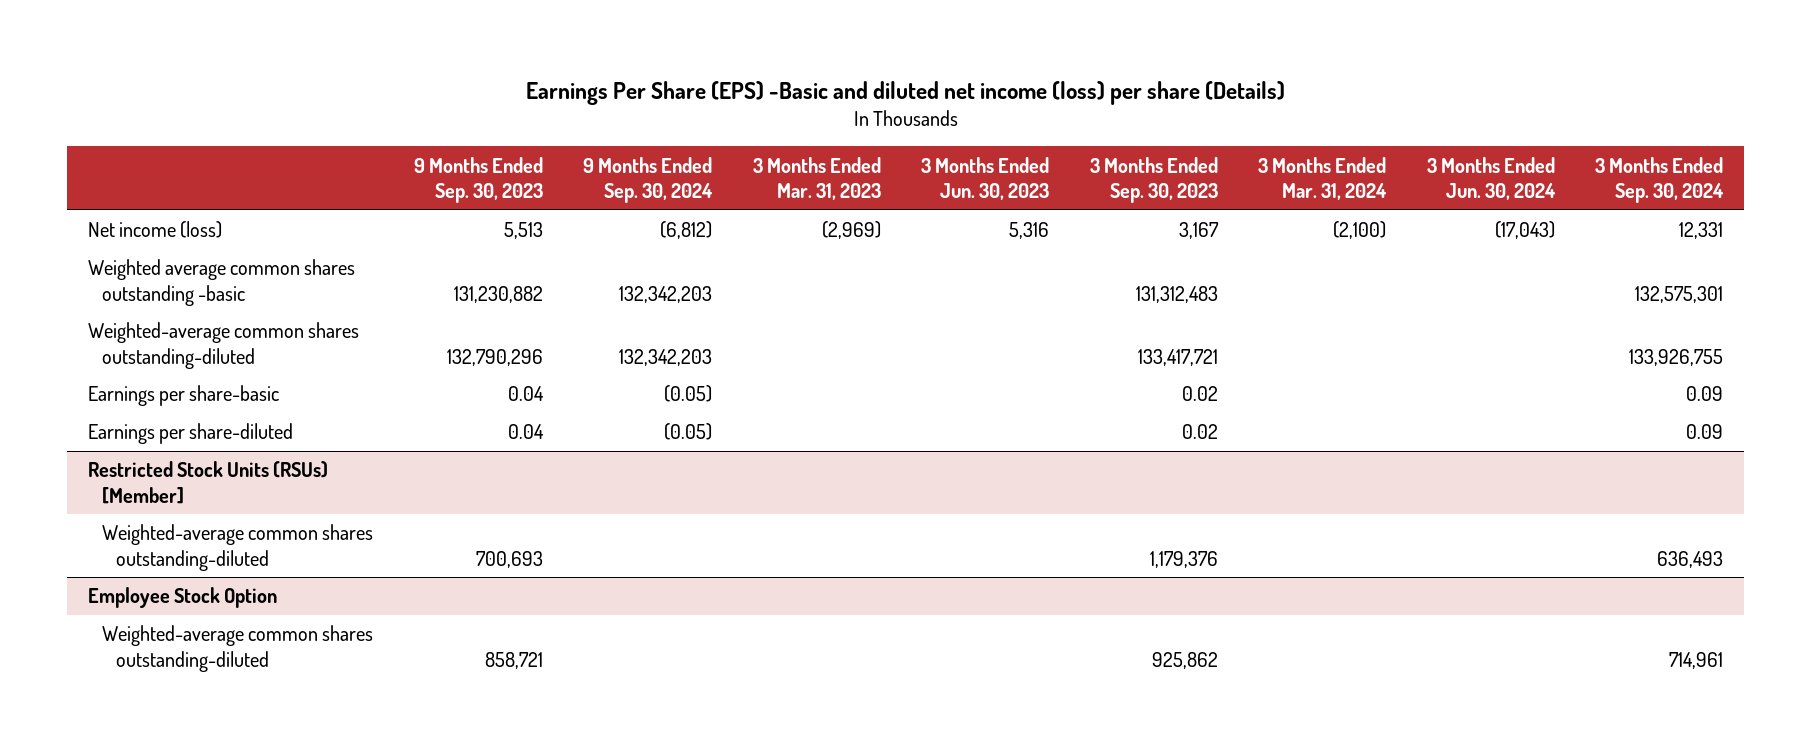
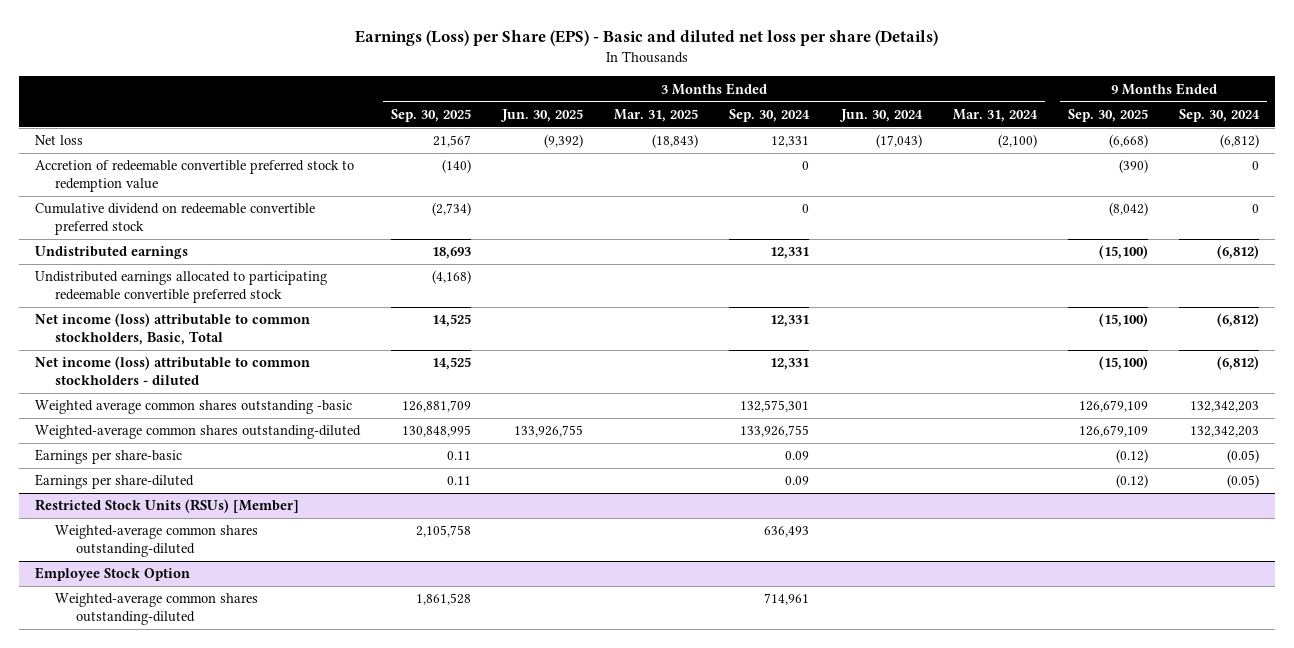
- Earnings Per Share (EPS) -Basic and diluted net income (loss) per share (Details)
+ Earnings (Loss) per Share (EPS) - Basic and diluted net loss per share (Details)
- | 9 Months Ended Sep. 30, 2023 | 9 Months Ended Sep. 30, 2024 | 3 Months Ended Mar. 31, 2023 | 3 Months Ended Jun. 30, 2023 | 3 Months Ended Sep. 30, 2023 | 3 Months Ended Mar. 31, 2024 | 3 Months Ended Jun. 30, 2024 | 3 Months Ended Sep. 30, 2024
+ | 3 Months Ended Sep. 30, 2025 | 3 Months Ended Jun. 30, 2025 | 3 Months Ended Mar. 31, 2025 | 3 Months Ended Sep. 30, 2024 | 3 Months Ended Jun. 30, 2024 | 3 Months Ended Mar. 31, 2024 | 9 Months Ended Sep. 30, 2025 | 9 Months Ended Sep. 30, 2024
- Net income (loss) | 5,513 | (6,812) | (2,969) | 5,316 | 3,167 | (2,100) | (17,043) | 12,331
+ Net loss | 21,567 | (9,392) | (18,843) | 12,331 | (17,043) | (2,100) | (6,668) | (6,812)
+ Accretion of redeemable convertible preferred stock to redemption value | (140) | | | 0 | | | (390) | 0
+ Cumulative dividend on redeemable convertible preferred stock | (2,734) | | | 0 | | | (8,042) | 0
+ Undistributed earnings | 18,693 | | | 12,331 | | | (15,100) | (6,812)
+ Undistributed earnings allocated to participating redeemable convertible preferred stock | (4,168) | | | | | | |
+ Net income (loss) attributable to common stockholders, Basic, Total | 14,525 | | | 12,331 | | | (15,100) | (6,812)
+ Net income (loss) attributable to common stockholders - diluted | 14,525 | | | 12,331 | | | (15,100) | (6,812)

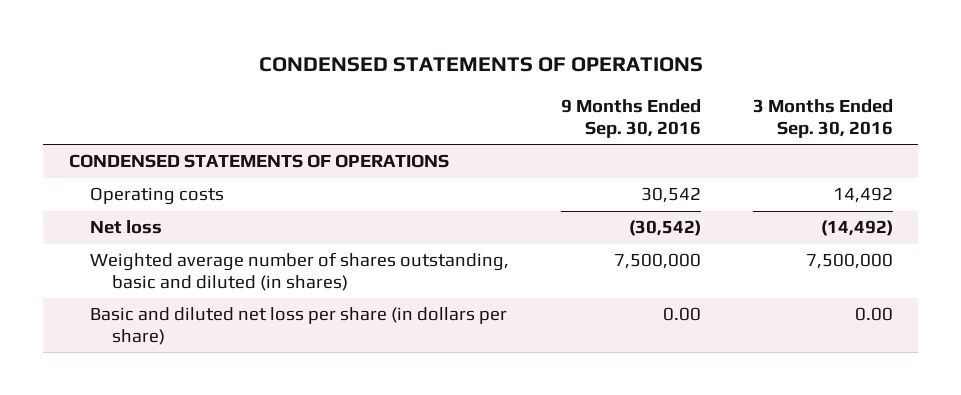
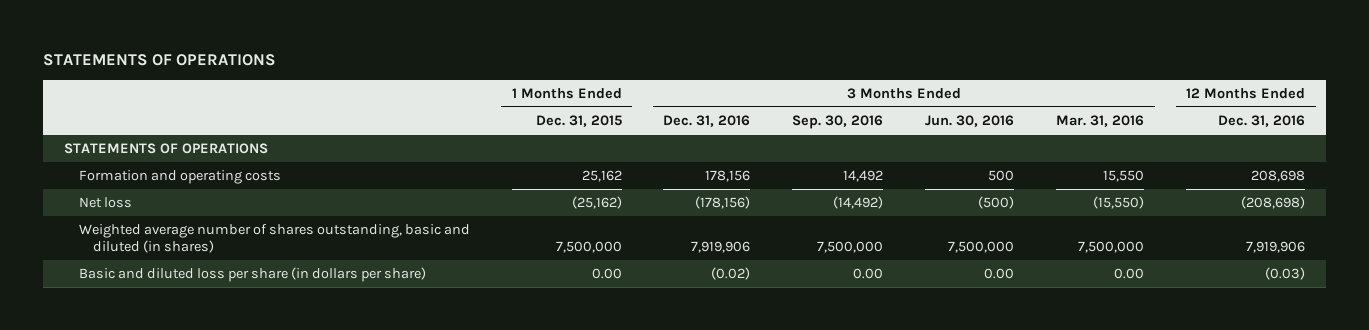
- CONDENSED STATEMENTS OF OPERATIONS
+ STATEMENTS OF OPERATIONS
- | 9 Months Ended Sep. 30, 2016 | 3 Months Ended Sep. 30, 2016
+ | 1 Months Ended Dec. 31, 2015 | 3 Months Ended Dec. 31, 2016 | 3 Months Ended Sep. 30, 2016 | 3 Months Ended Jun. 30, 2016 | 3 Months Ended Mar. 31, 2016 | 12 Months Ended Dec. 31, 2016
- CONDENSED STATEMENTS OF OPERATIONS
- Operating costs | 30,542 | 14,492
+ STATEMENTS OF OPERATIONS
+ Formation and operating costs | 25,162 | 178,156 | 14,492 | 500 | 15,550 | 208,698
- Basic and diluted net loss per share (in dollars per share) | 0.00 | 0.00
+ Basic and diluted loss per share (in dollars per share) | 0.00 | (0.02) | 0.00 | 0.00 | 0.00 | (0.03)

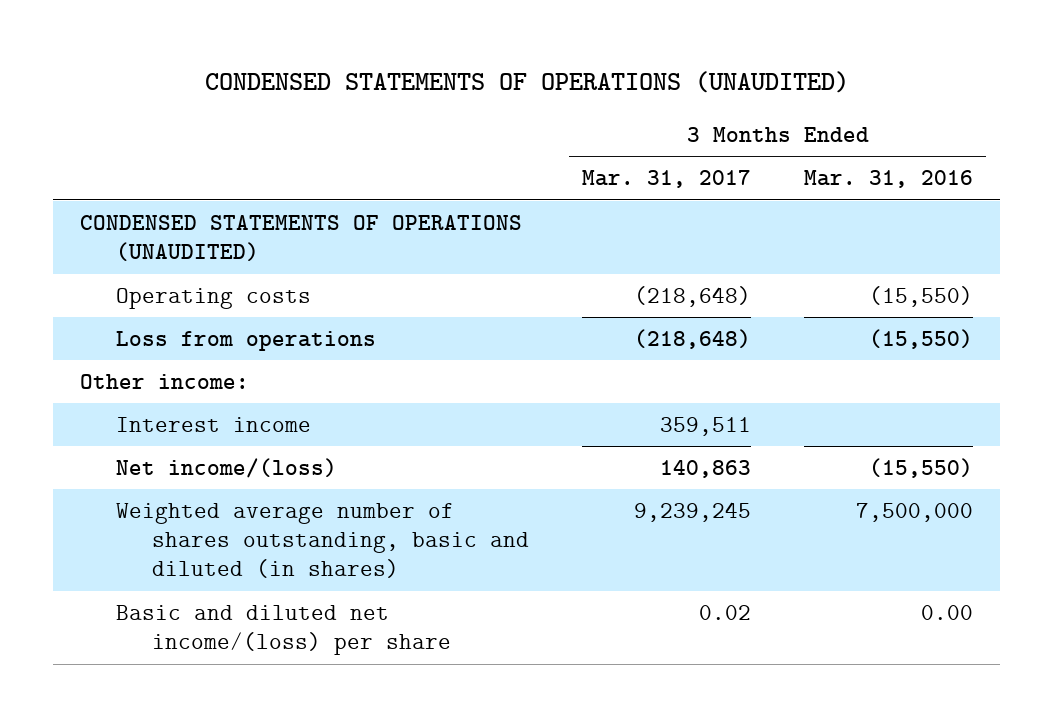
- STATEMENTS OF OPERATIONS
+ CONDENSED STATEMENTS OF OPERATIONS (UNAUDITED)
- | 1 Months Ended Dec. 31, 2015 | 3 Months Ended Dec. 31, 2016 | 3 Months Ended Sep. 30, 2016 | 3 Months Ended Jun. 30, 2016 | 3 Months Ended Mar. 31, 2016 | 12 Months Ended Dec. 31, 2016
+ | 3 Months Ended Mar. 31, 2017 | 3 Months Ended Mar. 31, 2016
- STATEMENTS OF OPERATIONS
- Formation and operating costs | 25,162 | 178,156 | 14,492 | 500 | 15,550 | 208,698
- Net loss | (25,162) | (178,156) | (14,492) | (500) | (15,550) | (208,698)
+ CONDENSED STATEMENTS OF OPERATIONS (UNAUDITED)
+ Operating costs | (218,648) | (15,550)
+ Loss from operations | (218,648) | (15,550)
+ Other income:
+ Interest income | 359,511 |
+ Net income/(loss) | 140,863 | (15,550)
- Basic and diluted loss per share (in dollars per share) | 0.00 | (0.02) | 0.00 | 0.00 | 0.00 | (0.03)
+ Basic and diluted net income/(loss) per share | 0.02 | 0.00

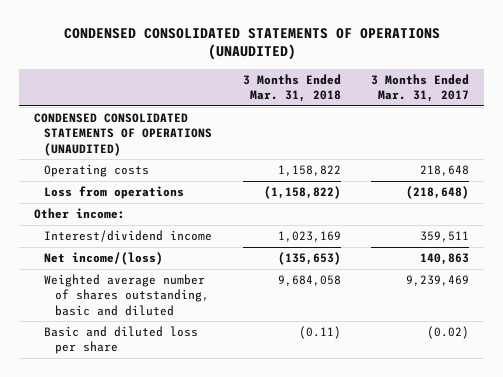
- CONDENSED STATEMENTS OF OPERATIONS (UNAUDITED)
+ CONDENSED CONSOLIDATED STATEMENTS OF OPERATIONS (UNAUDITED)
- | 3 Months Ended Mar. 31, 2017 | 3 Months Ended Mar. 31, 2016
+ | 3 Months Ended Mar. 31, 2018 | 3 Months Ended Mar. 31, 2017
- CONDENSED STATEMENTS OF OPERATIONS (UNAUDITED)
- Operating costs | (218,648) | (15,550)
+ CONDENSED CONSOLIDATED STATEMENTS OF OPERATIONS (UNAUDITED)
+ Operating costs | 1,158,822 | 218,648
- Interest income | 359,511 |
+ Interest/dividend income | 1,023,169 | 359,511
- Weighted average number of shares outstanding, basic and diluted (in shares) | 9,239,245 | 7,500,000
- Basic and diluted net income/(loss) per share | 0.02 | 0.00
+ Weighted average number of shares outstanding, basic and diluted | 9,684,058 | 9,239,469
+ Basic and diluted loss per share | (0.11) | (0.02)

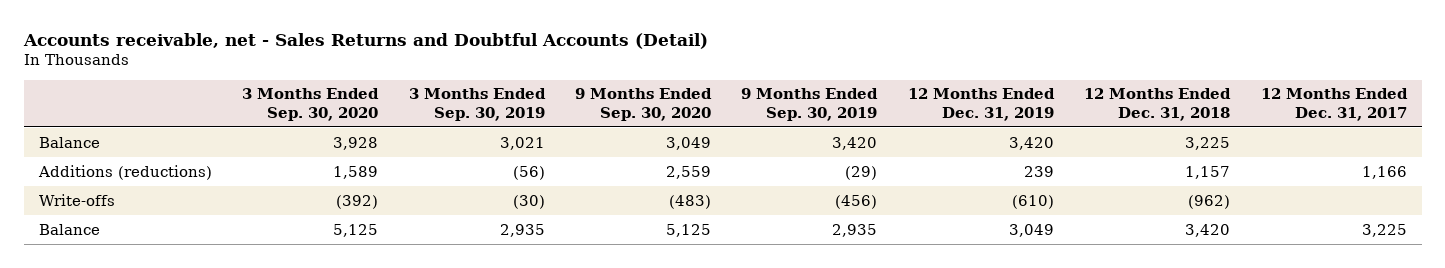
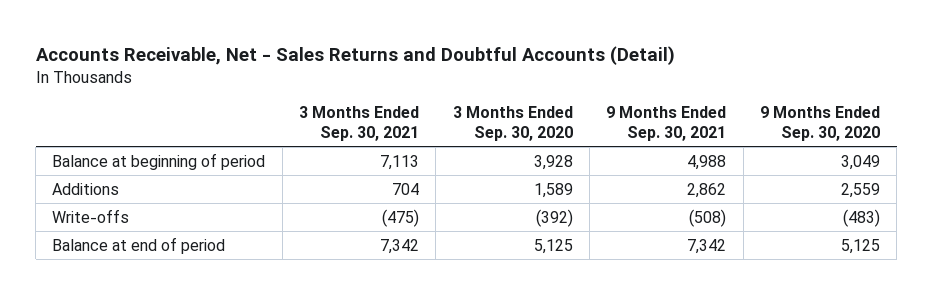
- Accounts receivable, net - Sales Returns and Doubtful Accounts (Detail)
+ Accounts Receivable, Net - Sales Returns and Doubtful Accounts (Detail)
- | 3 Months Ended Sep. 30, 2020 | 3 Months Ended Sep. 30, 2019 | 9 Months Ended Sep. 30, 2020 | 9 Months Ended Sep. 30, 2019 | 12 Months Ended Dec. 31, 2019 | 12 Months Ended Dec. 31, 2018 | 12 Months Ended Dec. 31, 2017
+ | 3 Months Ended Sep. 30, 2021 | 3 Months Ended Sep. 30, 2020 | 9 Months Ended Sep. 30, 2021 | 9 Months Ended Sep. 30, 2020
- Balance | 3,928 | 3,021 | 3,049 | 3,420 | 3,420 | 3,225 |
- Additions (reductions) | 1,589 | (56) | 2,559 | (29) | 239 | 1,157 | 1,166
+ Balance at beginning of period | 7,113 | 3,928 | 4,988 | 3,049
+ Additions | 704 | 1,589 | 2,862 | 2,559
- Balance | 5,125 | 2,935 | 5,125 | 2,935 | 3,049 | 3,420 | 3,225
+ Balance at end of period | 7,342 | 5,125 | 7,342 | 5,125

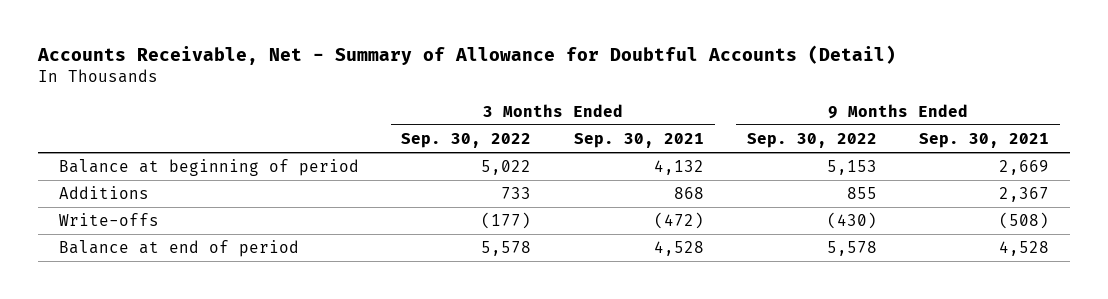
- Accounts Receivable, Net - Sales Returns and Doubtful Accounts (Detail)
+ Accounts Receivable, Net - Summary of Allowance for Doubtful Accounts (Detail)
- | 3 Months Ended Sep. 30, 2021 | 3 Months Ended Sep. 30, 2020 | 9 Months Ended Sep. 30, 2021 | 9 Months Ended Sep. 30, 2020
+ | 3 Months Ended Sep. 30, 2022 | 3 Months Ended Sep. 30, 2021 | 9 Months Ended Sep. 30, 2022 | 9 Months Ended Sep. 30, 2021
- Balance at beginning of period | 7,113 | 3,928 | 4,988 | 3,049
- Additions | 704 | 1,589 | 2,862 | 2,559
- Write-offs | (475) | (392) | (508) | (483)
- Balance at end of period | 7,342 | 5,125 | 7,342 | 5,125
+ Balance at beginning of period | 5,022 | 4,132 | 5,153 | 2,669
+ Additions | 733 | 868 | 855 | 2,367
+ Write-offs | (177) | (472) | (430) | (508)
+ Balance at end of period | 5,578 | 4,528 | 5,578 | 4,528

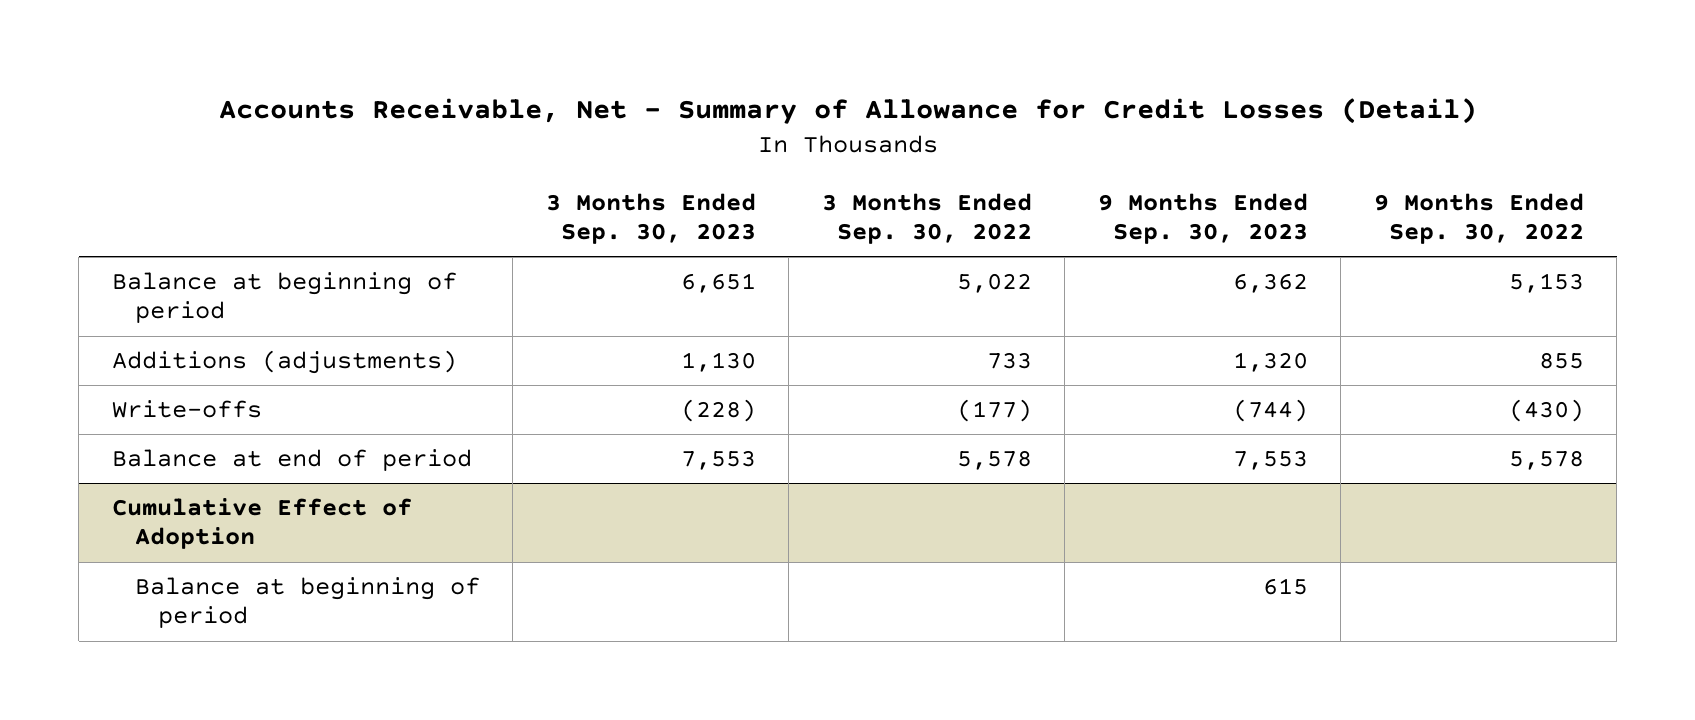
- Accounts Receivable, Net - Summary of Allowance for Doubtful Accounts (Detail)
+ Accounts Receivable, Net - Summary of Allowance for Credit Losses (Detail)
- | 3 Months Ended Sep. 30, 2022 | 3 Months Ended Sep. 30, 2021 | 9 Months Ended Sep. 30, 2022 | 9 Months Ended Sep. 30, 2021
+ | 3 Months Ended Sep. 30, 2023 | 3 Months Ended Sep. 30, 2022 | 9 Months Ended Sep. 30, 2023 | 9 Months Ended Sep. 30, 2022
- Additions | 733 | 868 | 855 | 2,367
+ Additions (adjustments) | 1,130 | 733 | 1,320 | 855
+ Cumulative Effect of Adoption
+ Balance at beginning of period | | | 615 |

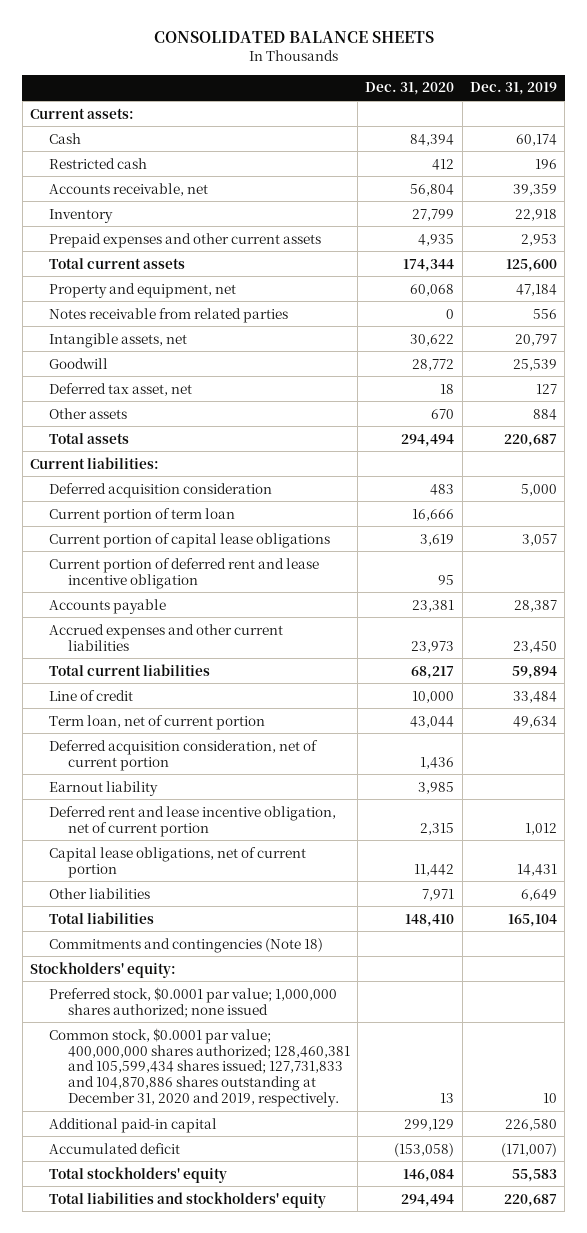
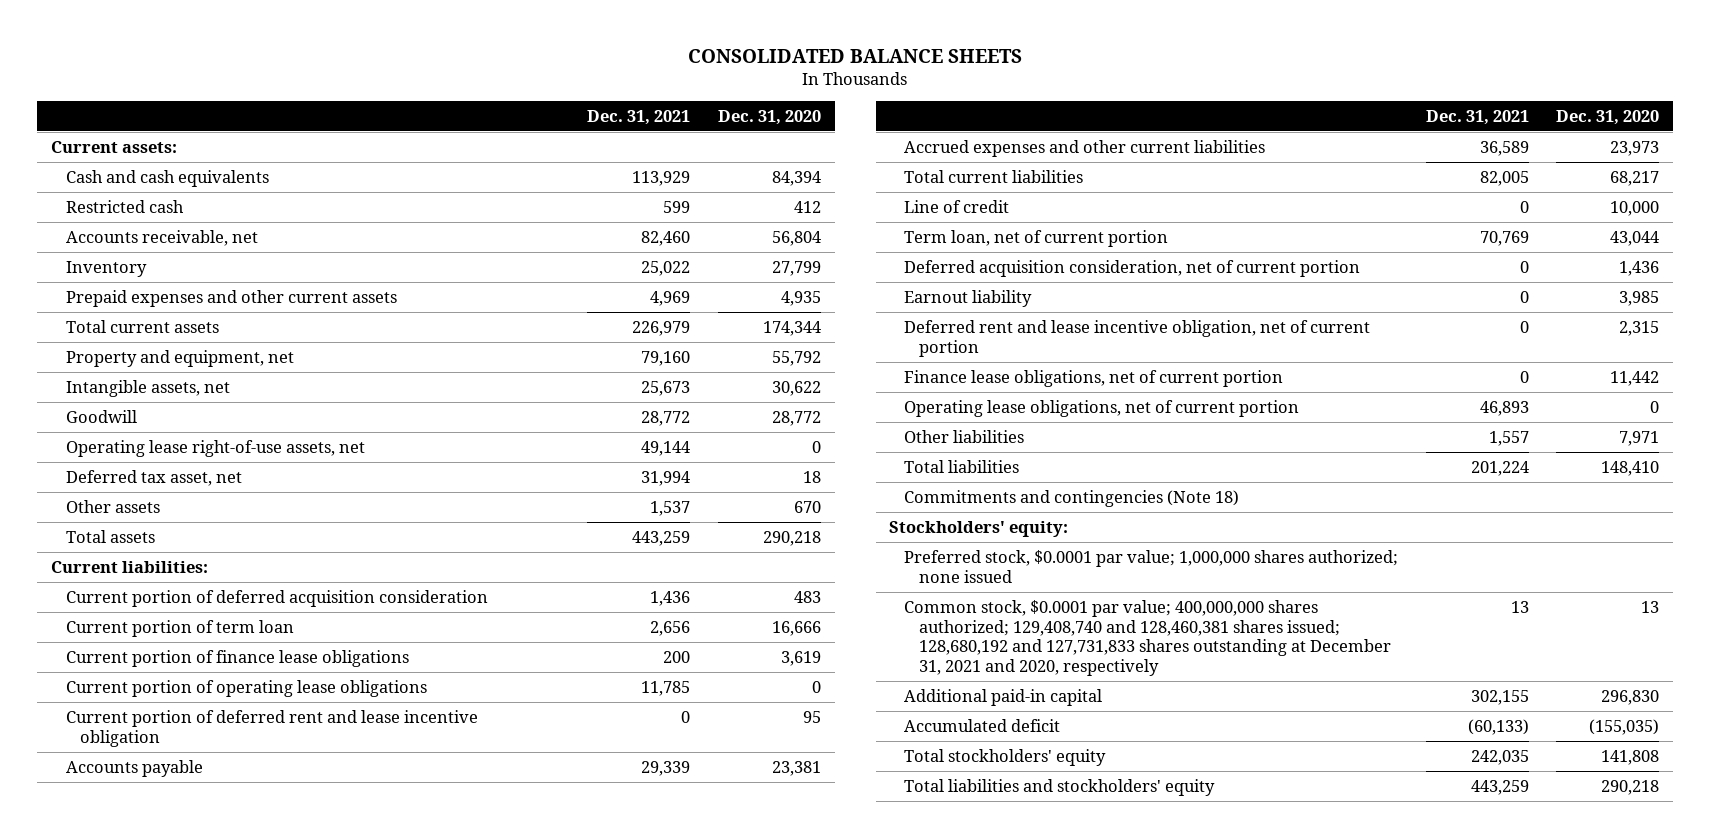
- | Dec. 31, 2020 | Dec. 31, 2019
+ | Dec. 31, 2021 | Dec. 31, 2020
- Cash | 84,394 | 60,174
+ Cash and cash equivalents | 113,929 | 84,394
- Property and equipment, net | 60,068 | 47,184
- Notes receivable from related parties | 0 | 556
+ Property and equipment, net | 79,160 | 55,792
+ Operating lease right-of-use assets, net | 49,144 | 0
- Total assets | 294,494 | 220,687
+ Total assets | 443,259 | 290,218
- Deferred acquisition consideration | 483 | 5,000
+ Current portion of deferred acquisition consideration | 1,436 | 483
- Current portion of capital lease obligations | 3,619 | 3,057
+ Current portion of finance lease obligations | 200 | 3,619
+ Current portion of operating lease obligations | 11,785 | 0
- Capital lease obligations, net of current portion | 11,442 | 14,431
+ Finance lease obligations, net of current portion | 0 | 11,442
+ Operating lease obligations, net of current portion | 46,893 | 0
- Common stock, $0.0001 par value; 400,000,000 shares authorized; 128,460,381 and 105,599,434 shares issued; 127,731,833 and 104,870,886 shares outstanding at December 31, 2020 and 2019, respectively. | 13 | 10
- Additional paid-in capital | 299,129 | 226,580
- Accumulated deficit | (153,058) | (171,007)
- Total stockholders' equity | 146,084 | 55,583
- Total liabilities and stockholders' equity | 294,494 | 220,687
+ Common stock, $0.0001 par value; 400,000,000 shares authorized; 129,408,740 and 128,460,381 shares issued; 128,680,192 and 127,731,833 shares outstanding at December 31, 2021 and 2020, respectively | 13 | 13
+ Additional paid-in capital | 302,155 | 296,830
+ Accumulated deficit | (60,133) | (155,035)
+ Total stockholders' equity | 242,035 | 141,808
+ Total liabilities and stockholders' equity | 443,259 | 290,218

